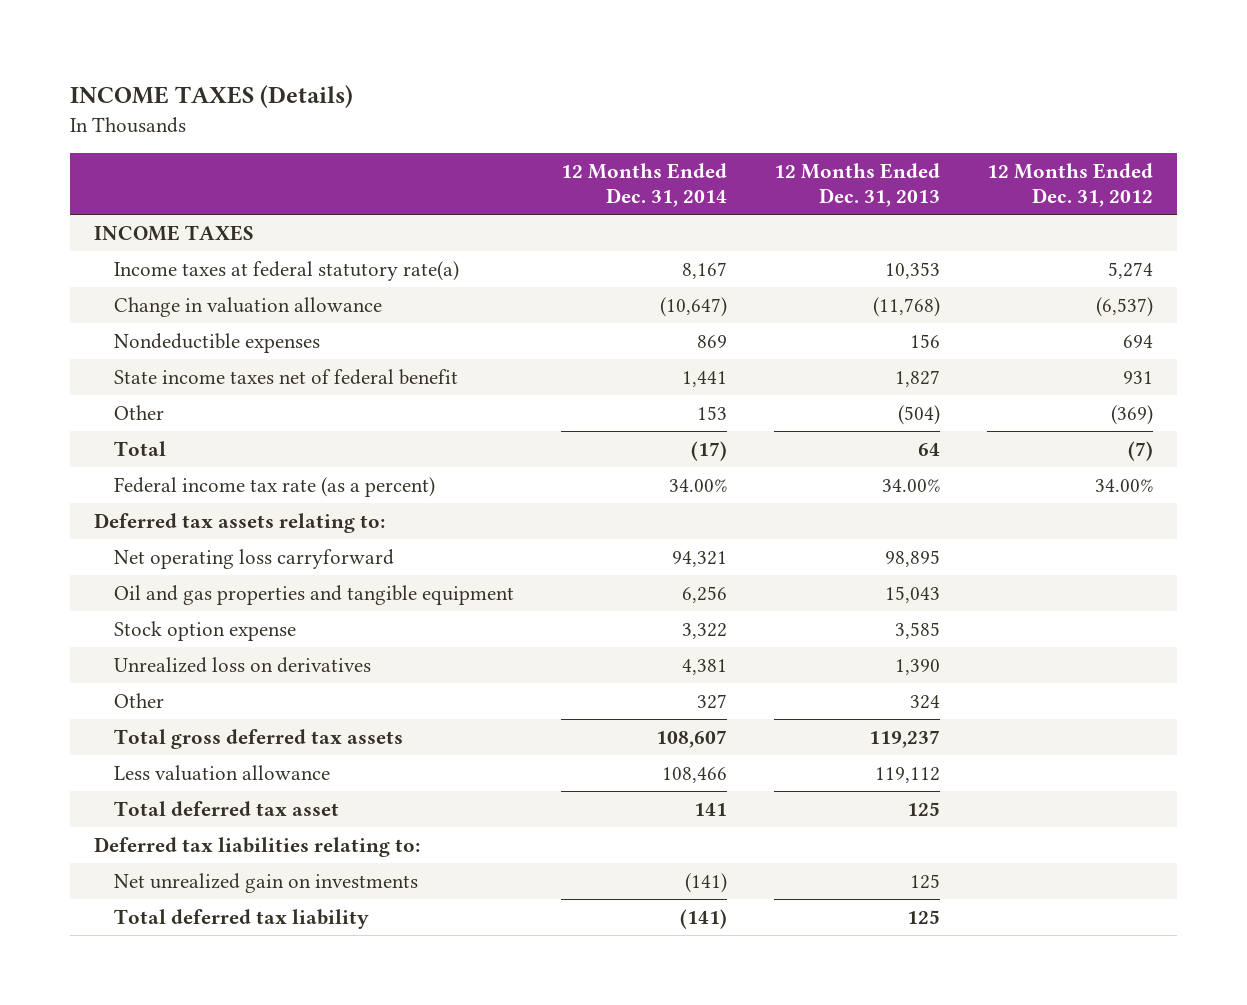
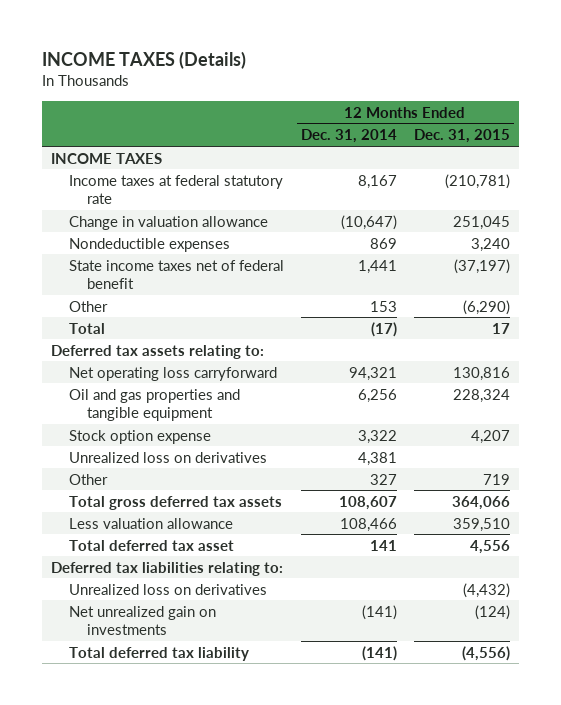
- | 12 Months Ended Dec. 31, 2014 | 12 Months Ended Dec. 31, 2013 | 12 Months Ended Dec. 31, 2012
+ | 12 Months Ended Dec. 31, 2014 | 12 Months Ended Dec. 31, 2015
- Income taxes at federal statutory rate(a) | 8,167 | 10,353 | 5,274
+ Income taxes at federal statutory rate | 8,167 | (210,781)
- Federal income tax rate (as a percent) | 34.00% | 34.00% | 34.00%
+ Unrealized loss on derivatives | | (4,432)

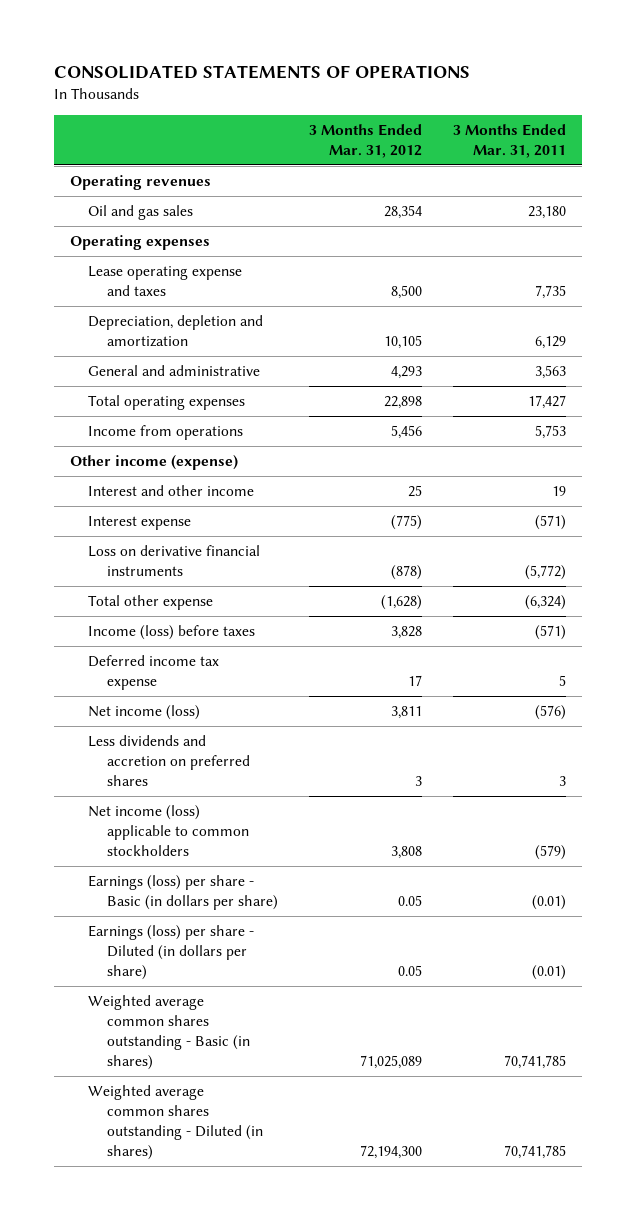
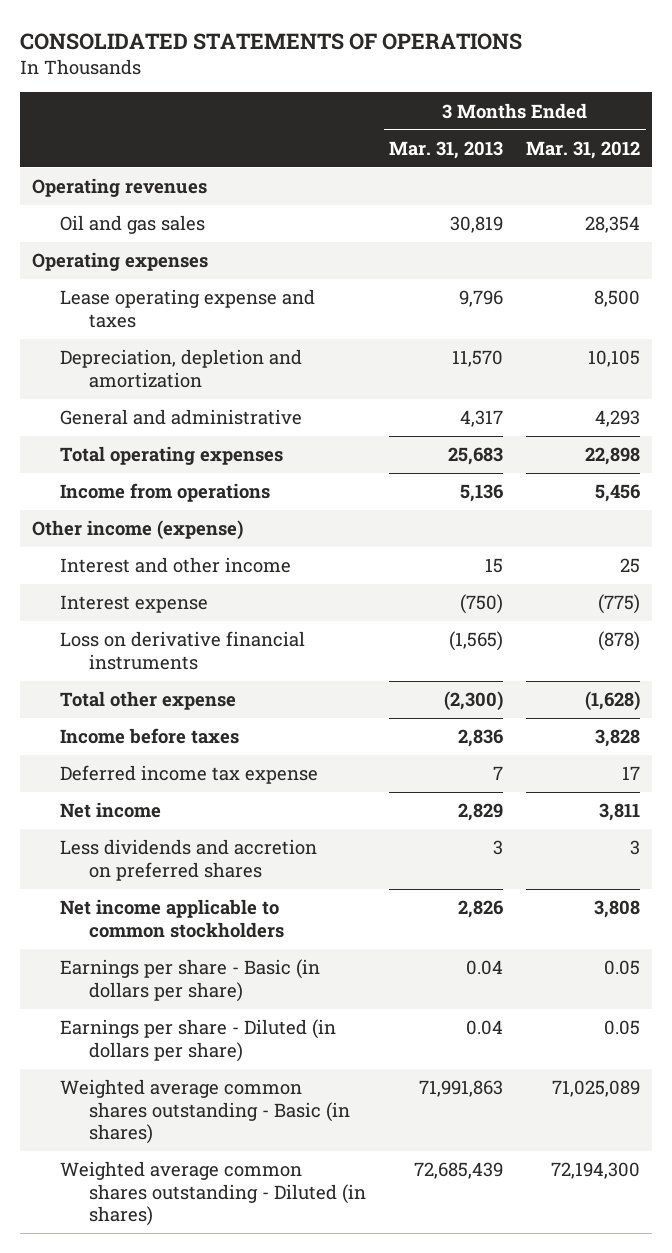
- | 3 Months Ended Mar. 31, 2012 | 3 Months Ended Mar. 31, 2011
+ | 3 Months Ended Mar. 31, 2013 | 3 Months Ended Mar. 31, 2012
- Income (loss) before taxes | 3,828 | (571)
+ Income before taxes | 2,836 | 3,828
- Net income (loss) | 3,811 | (576)
+ Net income | 2,829 | 3,811
- Net income (loss) applicable to common stockholders | 3,808 | (579)
- Earnings (loss) per share - Basic (in dollars per share) | 0.05 | (0.01)
- Earnings (loss) per share - Diluted (in dollars per share) | 0.05 | (0.01)
+ Net income applicable to common stockholders | 2,826 | 3,808
+ Earnings per share - Basic (in dollars per share) | 0.04 | 0.05
+ Earnings per share - Diluted (in dollars per share) | 0.04 | 0.05

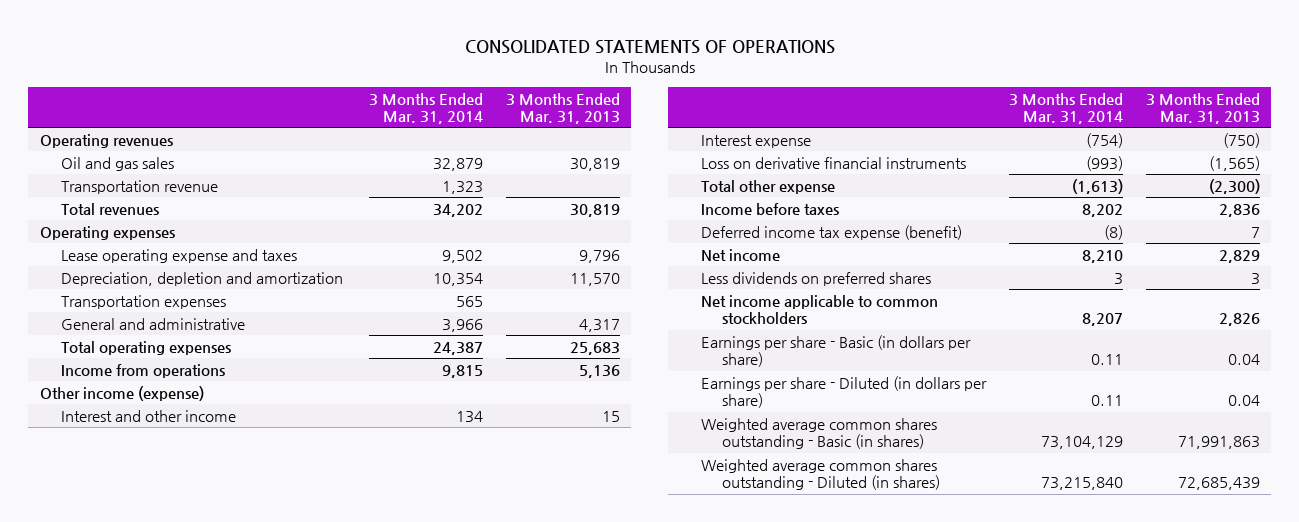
- | 3 Months Ended Mar. 31, 2013 | 3 Months Ended Mar. 31, 2012
+ | 3 Months Ended Mar. 31, 2014 | 3 Months Ended Mar. 31, 2013
+ Transportation revenue | 1,323 |
+ Total revenues | 34,202 | 30,819
+ Transportation expenses | 565 |
- Deferred income tax expense | 7 | 17
+ Deferred income tax expense (benefit) | (8) | 7
- Less dividends and accretion on preferred shares | 3 | 3
+ Less dividends on preferred shares | 3 | 3

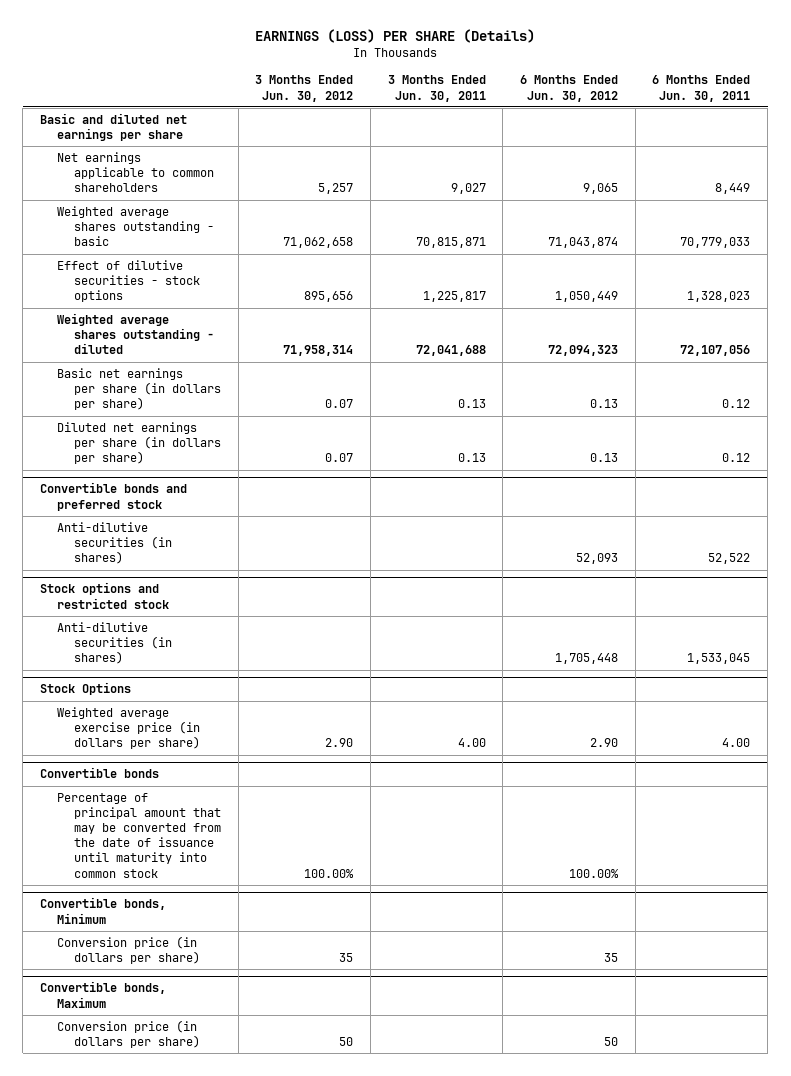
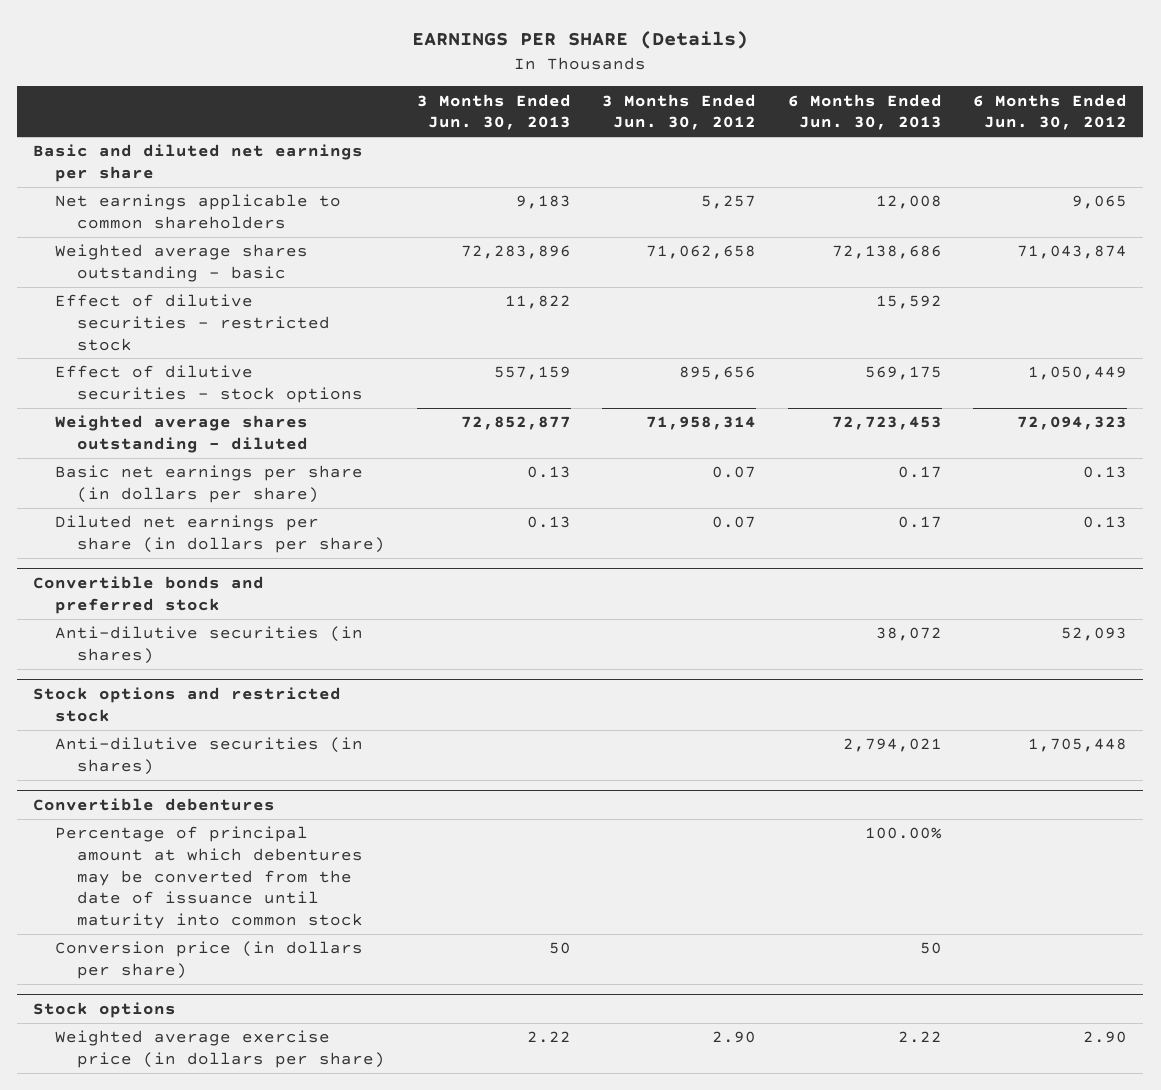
- EARNINGS (LOSS) PER SHARE (Details)
+ EARNINGS PER SHARE (Details)
- | 3 Months Ended Jun. 30, 2012 | 3 Months Ended Jun. 30, 2011 | 6 Months Ended Jun. 30, 2012 | 6 Months Ended Jun. 30, 2011
+ | 3 Months Ended Jun. 30, 2013 | 3 Months Ended Jun. 30, 2012 | 6 Months Ended Jun. 30, 2013 | 6 Months Ended Jun. 30, 2012
+ Effect of dilutive securities - restricted stock | 11,822 | | 15,592 |
- Stock Options
+ Convertible debentures
+ Percentage of principal amount at which debentures may be converted from the date of issuance until maturity into common stock | | | 100.00% |
+ Conversion price (in dollars per share) | 50 | | 50 |
+ Stock options
- Convertible bonds
- Percentage of principal amount that may be converted from the date of issuance until maturity into common stock | 100.00% | | 100.00% |
- Convertible bonds, Minimum
- Conversion price (in dollars per share) | 35 | | 35 |
- Convertible bonds, Maximum
- Conversion price (in dollars per share) | 50 | | 50 |

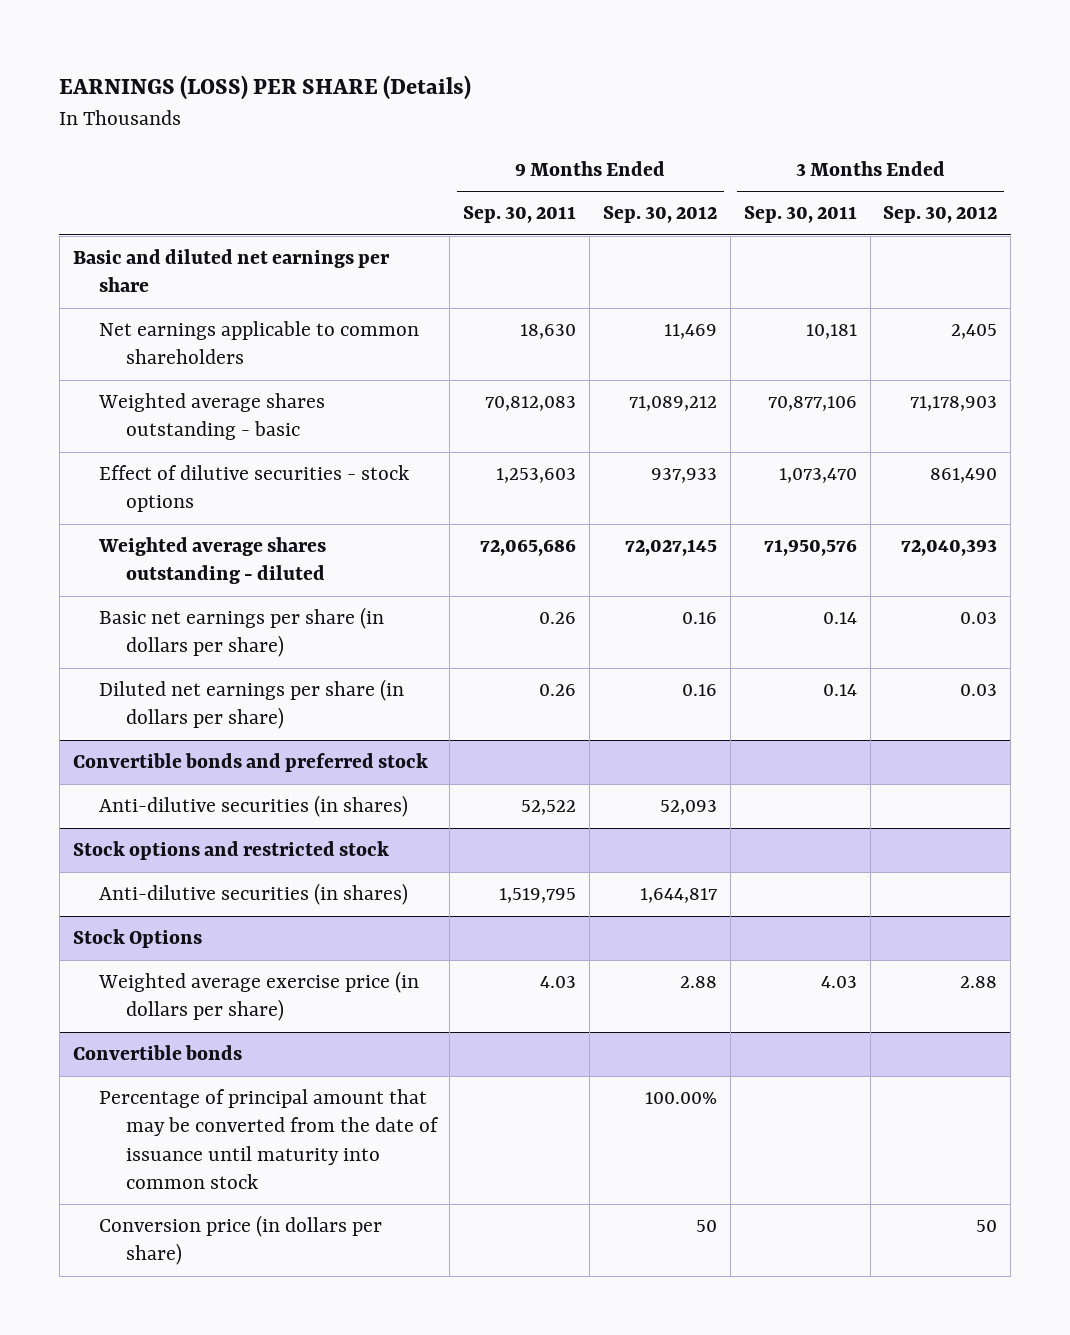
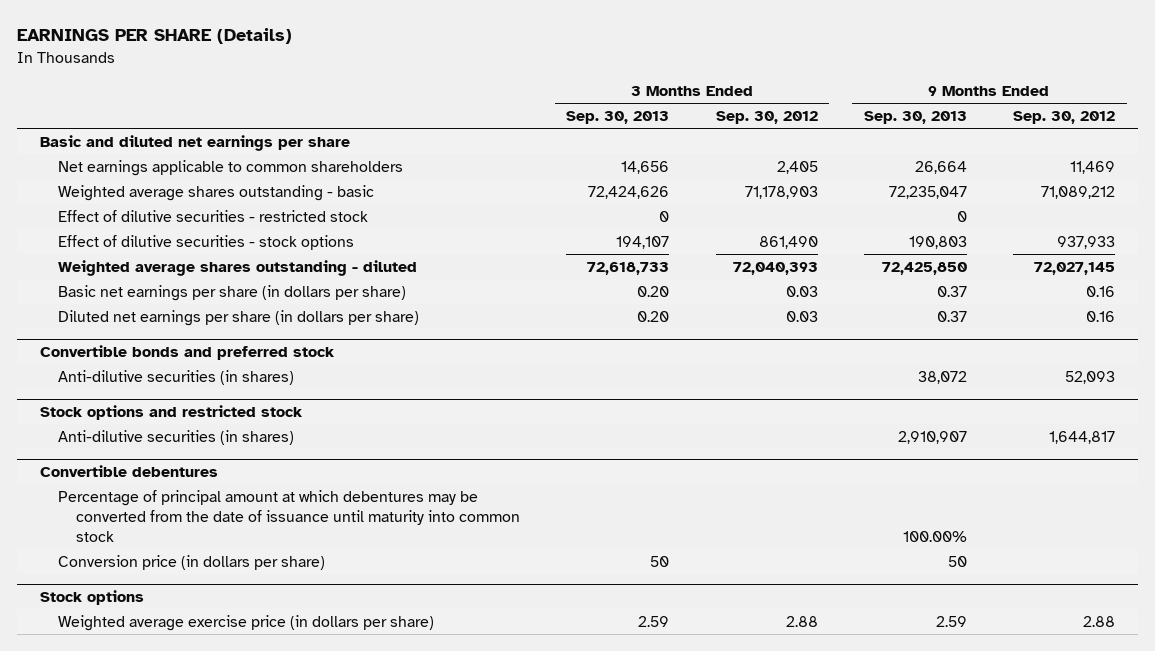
- EARNINGS (LOSS) PER SHARE (Details)
+ EARNINGS PER SHARE (Details)
- | 9 Months Ended Sep. 30, 2011 | 9 Months Ended Sep. 30, 2012 | 3 Months Ended Sep. 30, 2011 | 3 Months Ended Sep. 30, 2012
+ | 3 Months Ended Sep. 30, 2013 | 3 Months Ended Sep. 30, 2012 | 9 Months Ended Sep. 30, 2013 | 9 Months Ended Sep. 30, 2012
+ Effect of dilutive securities - restricted stock | 0 | | 0 |
- Stock Options
+ Convertible debentures
+ Percentage of principal amount at which debentures may be converted from the date of issuance until maturity into common stock | | | 100.00% |
+ Conversion price (in dollars per share) | 50 | | 50 |
+ Stock options
- Convertible bonds
- Percentage of principal amount that may be converted from the date of issuance until maturity into common stock | | 100.00% | |
- Conversion price (in dollars per share) | | 50 | | 50

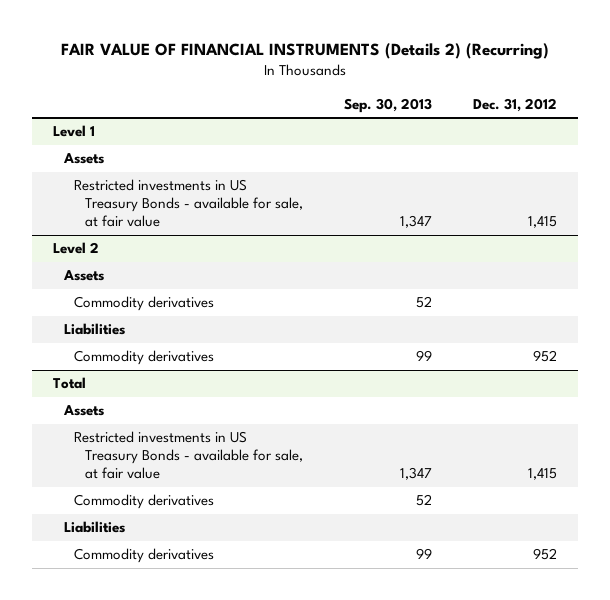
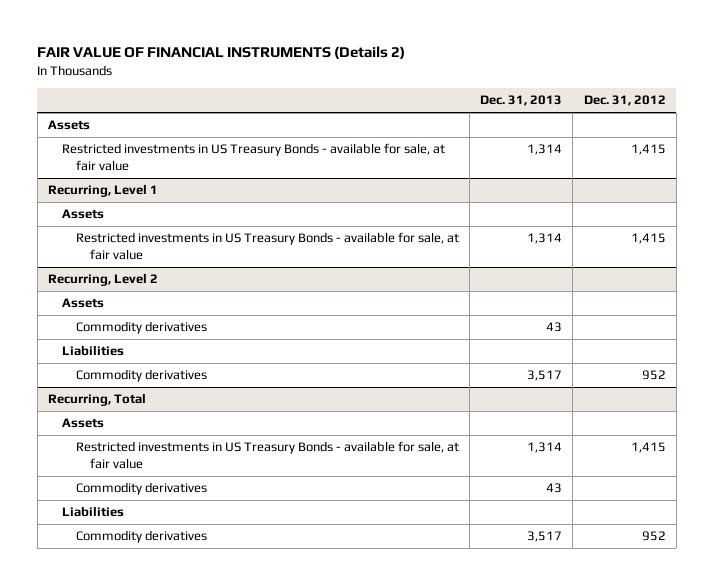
- FAIR VALUE OF FINANCIAL INSTRUMENTS (Details 2) (Recurring)
+ FAIR VALUE OF FINANCIAL INSTRUMENTS (Details 2)
- | Sep. 30, 2013 | Dec. 31, 2012
+ | Dec. 31, 2013 | Dec. 31, 2012
- Level 1
- Level 2
+ Recurring, Level 1
+ Restricted investments in US Treasury Bonds - available for sale, at fair value | 1,314 | 1,415
+ Recurring, Level 2
+ Assets
- Total
+ Recurring, Total

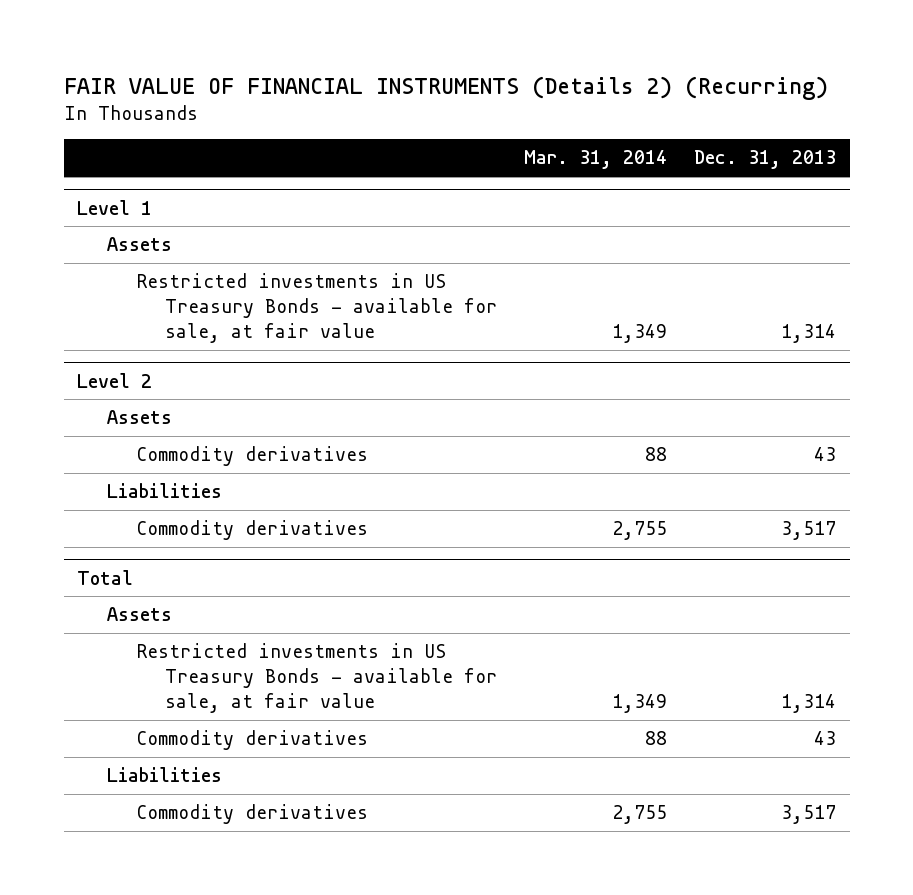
- FAIR VALUE OF FINANCIAL INSTRUMENTS (Details 2)
+ FAIR VALUE OF FINANCIAL INSTRUMENTS (Details 2) (Recurring)
- | Dec. 31, 2013 | Dec. 31, 2012
+ | Mar. 31, 2014 | Dec. 31, 2013
- Assets
- Restricted investments in US Treasury Bonds - available for sale, at fair value | 1,314 | 1,415
- Recurring, Level 1
+ Level 1
- Recurring, Level 2
+ Level 2
- Recurring, Total
+ Total

